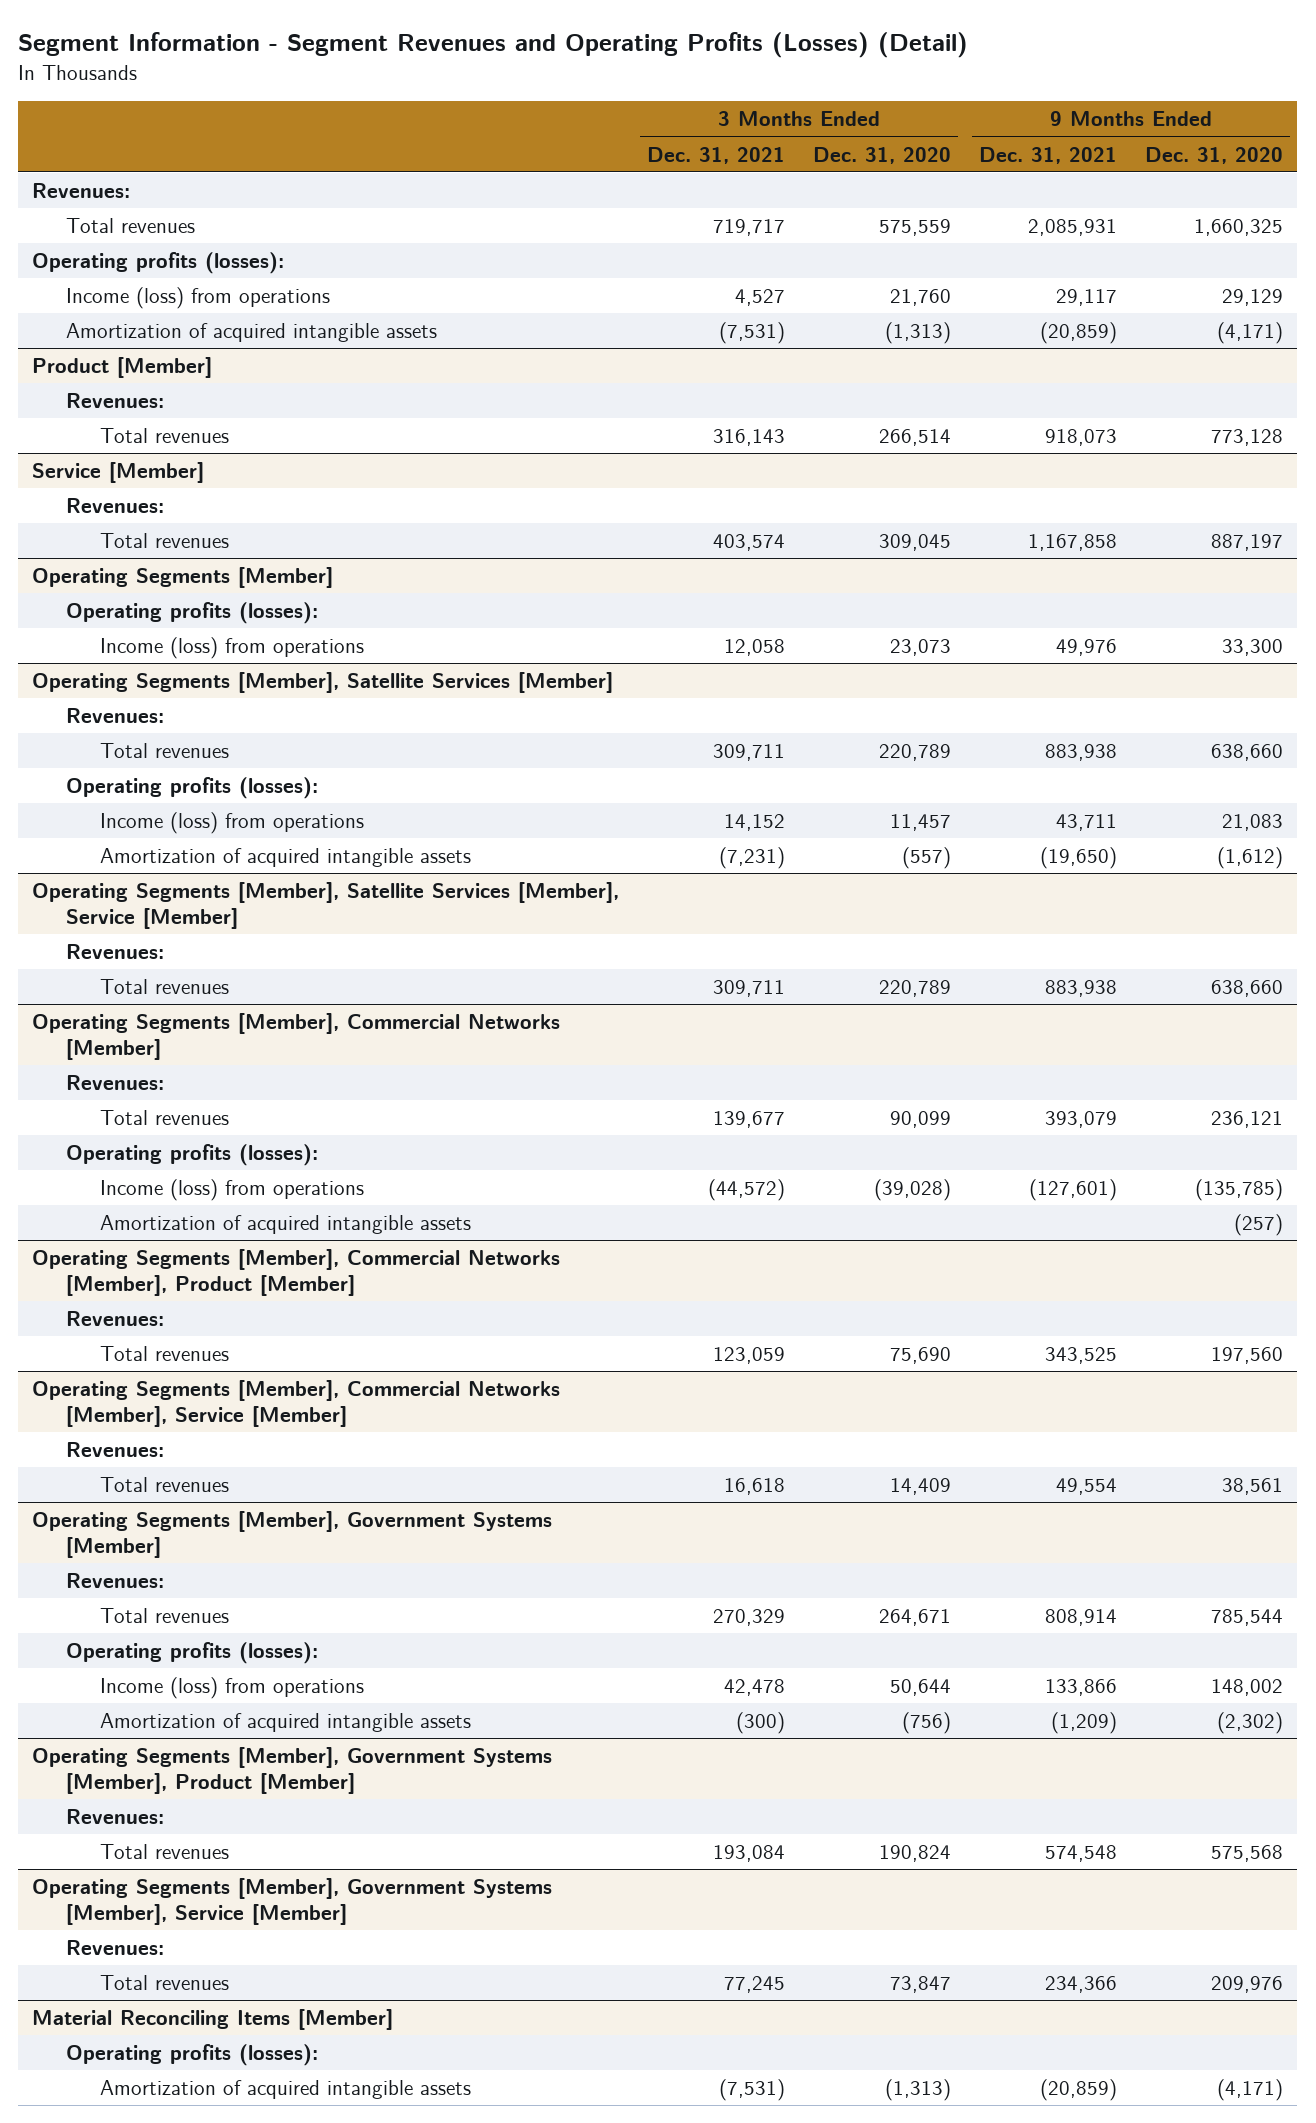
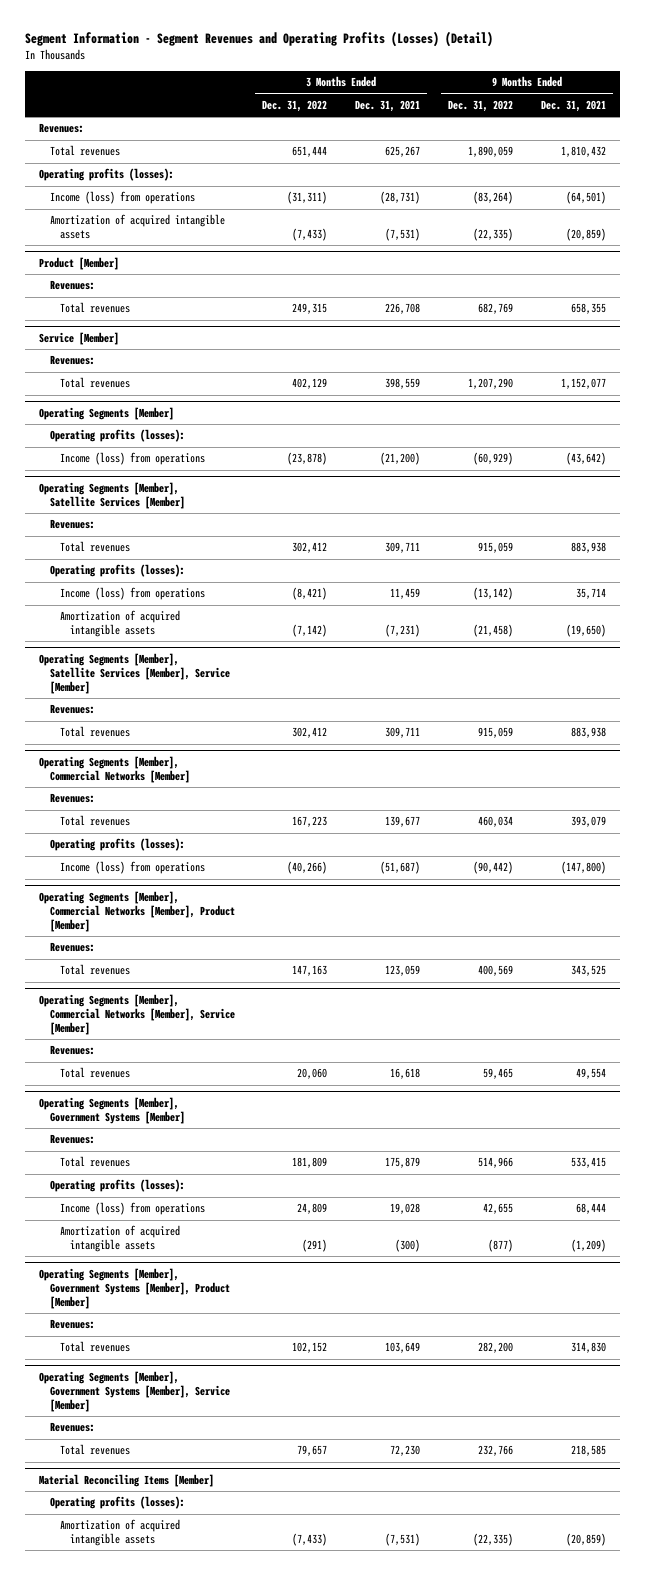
- | 3 Months Ended Dec. 31, 2021 | 3 Months Ended Dec. 31, 2020 | 9 Months Ended Dec. 31, 2021 | 9 Months Ended Dec. 31, 2020
+ | 3 Months Ended Dec. 31, 2022 | 3 Months Ended Dec. 31, 2021 | 9 Months Ended Dec. 31, 2022 | 9 Months Ended Dec. 31, 2021
- Total revenues | 719,717 | 575,559 | 2,085,931 | 1,660,325
+ Total revenues | 651,444 | 625,267 | 1,890,059 | 1,810,432
- Income (loss) from operations | 4,527 | 21,760 | 29,117 | 29,129
+ Income (loss) from operations | (31,311) | (28,731) | (83,264) | (64,501)
@ Product [Member]
- Total revenues | 316,143 | 266,514 | 918,073 | 773,128
+ Total revenues | 249,315 | 226,708 | 682,769 | 658,355
@ Service [Member]
- Total revenues | 403,574 | 309,045 | 1,167,858 | 887,197
+ Total revenues | 402,129 | 398,559 | 1,207,290 | 1,152,077
@ Operating Segments [Member]
- Income (loss) from operations | 12,058 | 23,073 | 49,976 | 33,300
+ Income (loss) from operations | (23,878) | (21,200) | (60,929) | (43,642)
@ Operating Segments [Member], Satellite Services [Member]
- Income (loss) from operations | 14,152 | 11,457 | 43,711 | 21,083
+ Income (loss) from operations | (8,421) | 11,459 | (13,142) | 35,714
@ Operating Segments [Member], Commercial Networks [Member]
- Income (loss) from operations | (44,572) | (39,028) | (127,601) | (135,785)
- Amortization of acquired intangible assets | | | | (257)
+ Income (loss) from operations | (40,266) | (51,687) | (90,442) | (147,800)
@ Operating Segments [Member], Government Systems [Member]
- Total revenues | 270,329 | 264,671 | 808,914 | 785,544
+ Total revenues | 181,809 | 175,879 | 514,966 | 533,415
- Income (loss) from operations | 42,478 | 50,644 | 133,866 | 148,002
+ Income (loss) from operations | 24,809 | 19,028 | 42,655 | 68,444
@ Operating Segments [Member], Government Systems [Member], Product [Member]
- Total revenues | 193,084 | 190,824 | 574,548 | 575,568
+ Total revenues | 102,152 | 103,649 | 282,200 | 314,830
@ Operating Segments [Member], Government Systems [Member], Service [Member]
- Total revenues | 77,245 | 73,847 | 234,366 | 209,976
+ Total revenues | 79,657 | 72,230 | 232,766 | 218,585

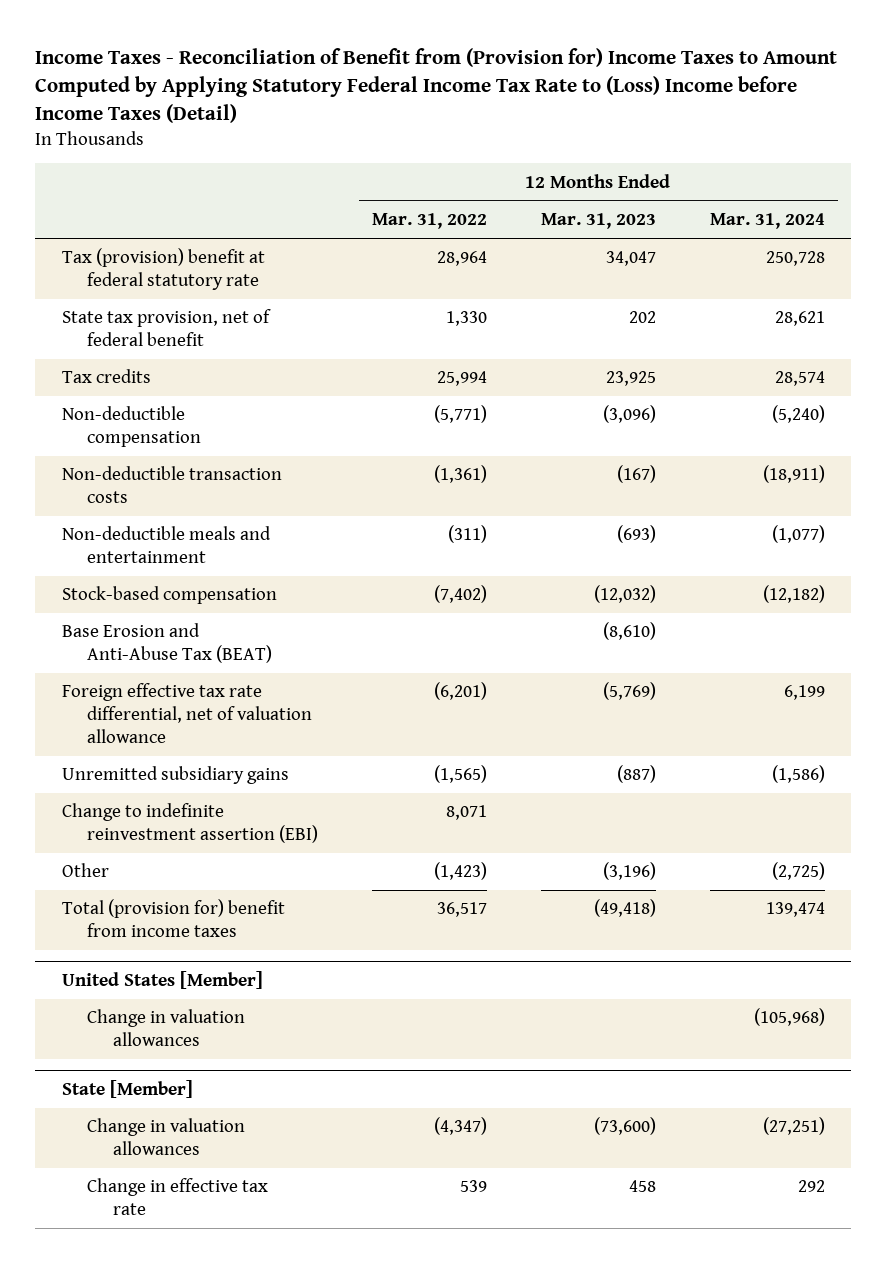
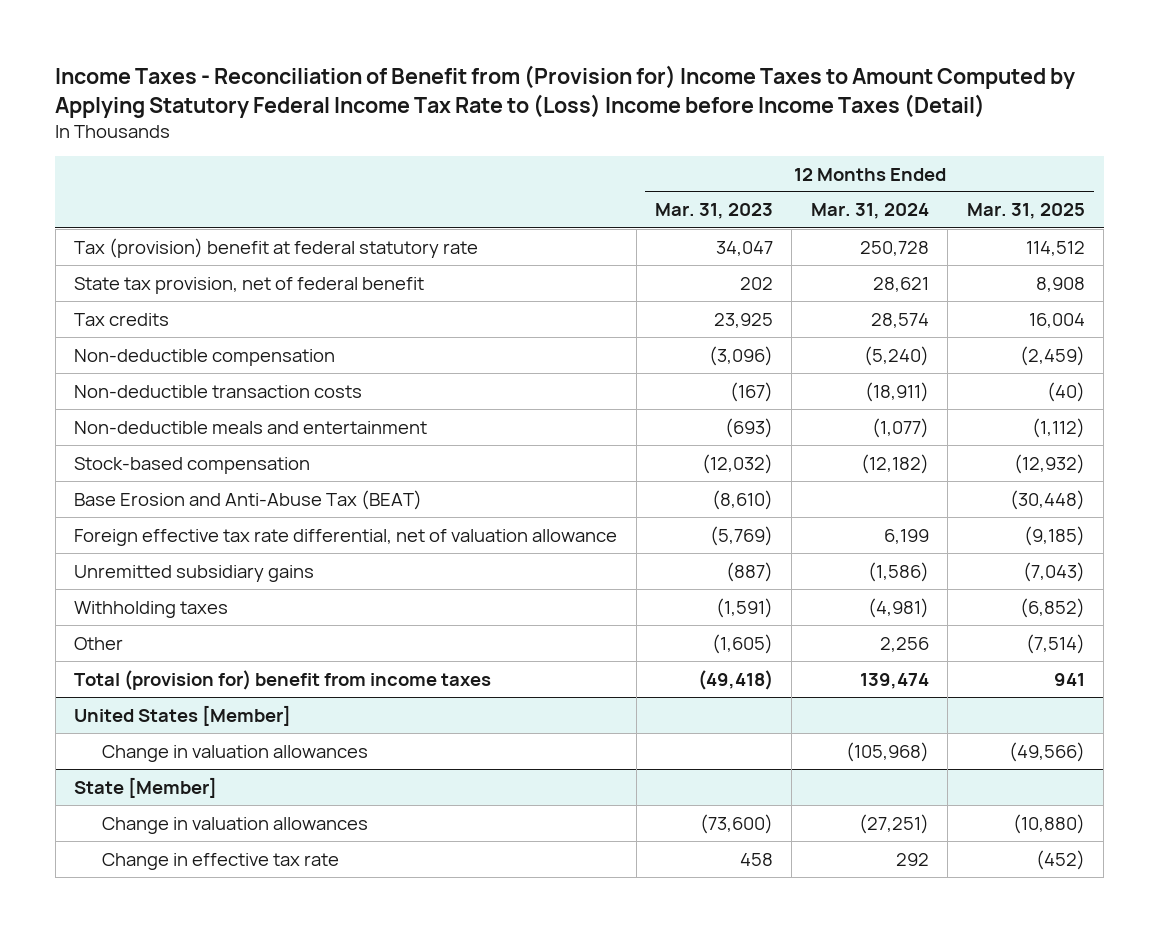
- | 12 Months Ended Mar. 31, 2022 | 12 Months Ended Mar. 31, 2023 | 12 Months Ended Mar. 31, 2024
+ | 12 Months Ended Mar. 31, 2023 | 12 Months Ended Mar. 31, 2024 | 12 Months Ended Mar. 31, 2025
- Change to indefinite reinvestment assertion (EBI) | 8,071 | |
- Other | (1,423) | (3,196) | (2,725)
+ Withholding taxes | (1,591) | (4,981) | (6,852)
+ Other | (1,605) | 2,256 | (7,514)

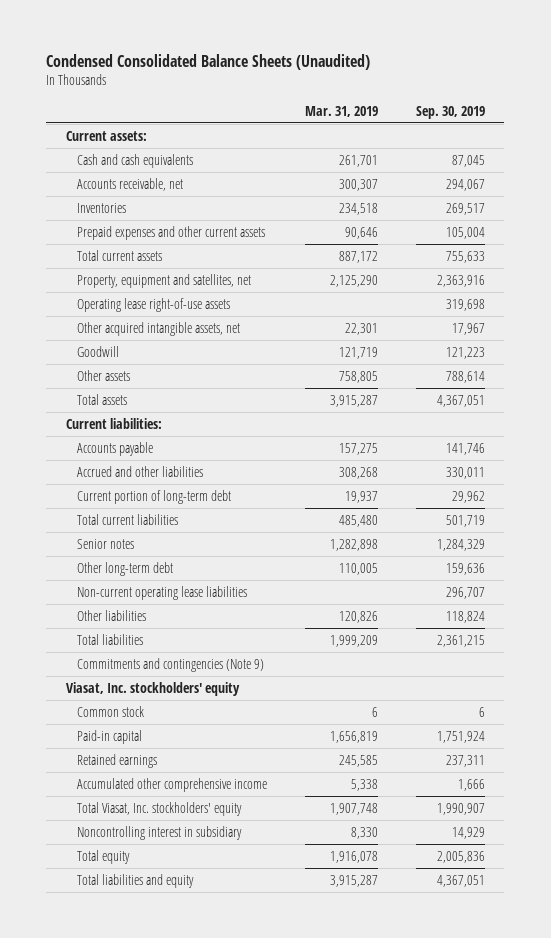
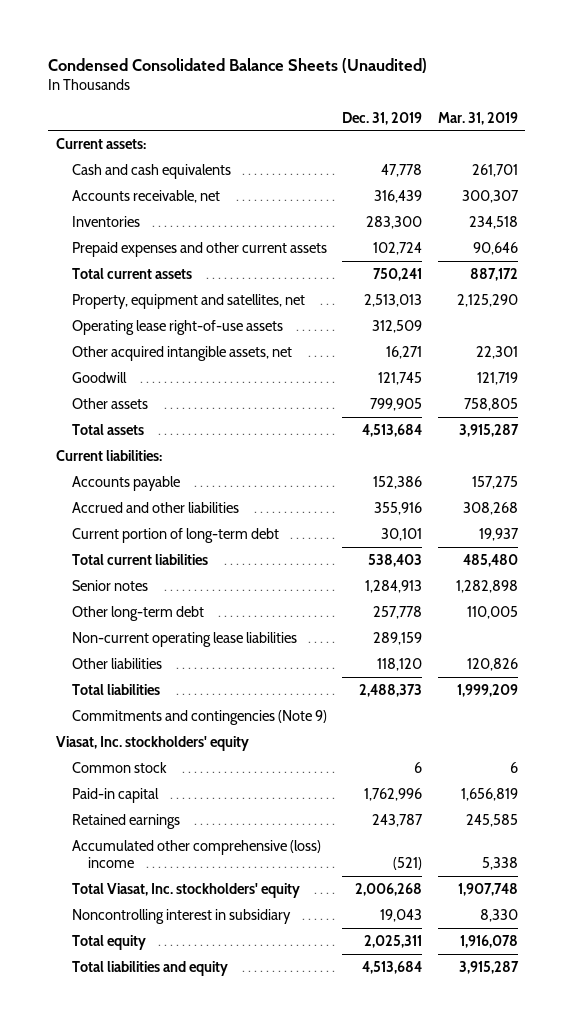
- | Mar. 31, 2019 | Sep. 30, 2019
+ | Dec. 31, 2019 | Mar. 31, 2019
- Accumulated other comprehensive income | 5,338 | 1,666
+ Accumulated other comprehensive (loss) income | (521) | 5,338

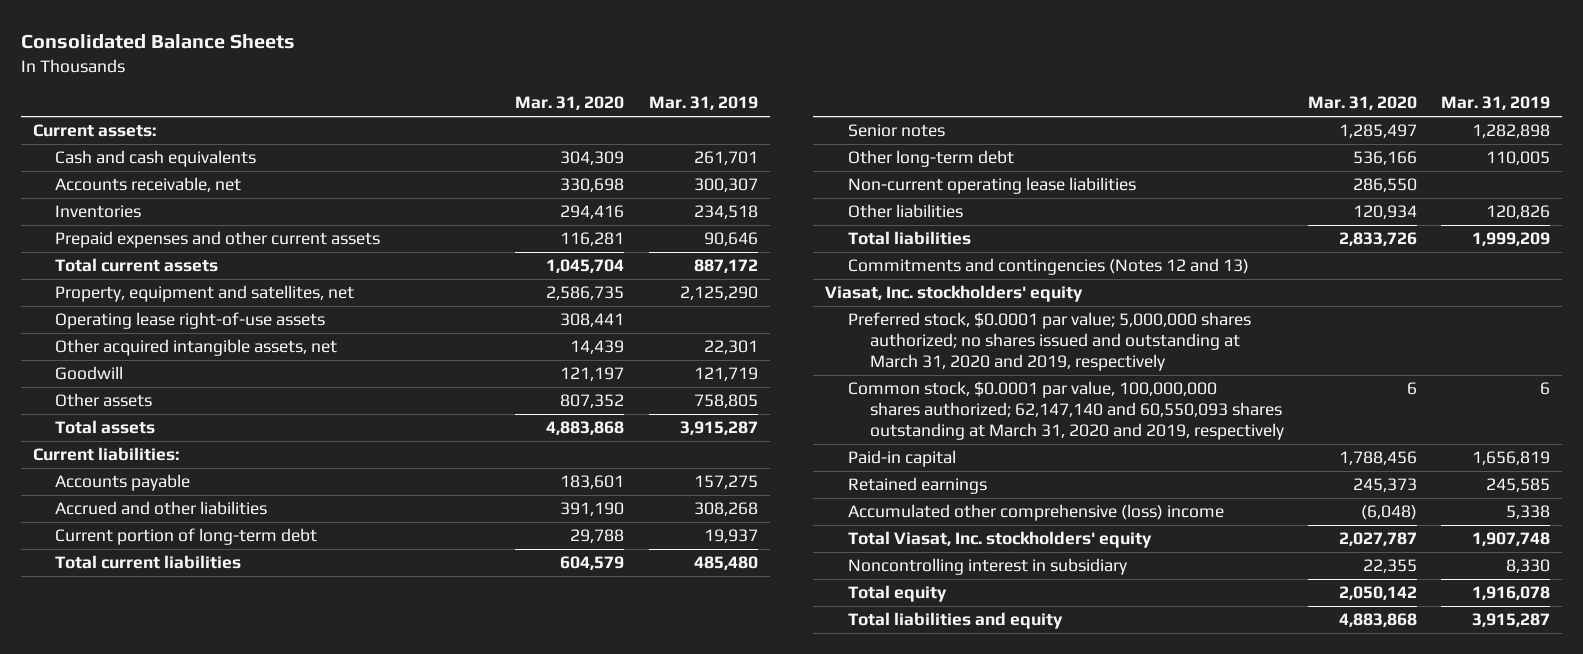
- Condensed Consolidated Balance Sheets (Unaudited)
+ Consolidated Balance Sheets
- | Dec. 31, 2019 | Mar. 31, 2019
+ | Mar. 31, 2020 | Mar. 31, 2019
- Commitments and contingencies (Note 9)
+ Commitments and contingencies (Notes 12 and 13)
- Common stock | 6 | 6
+ Preferred stock, $0.0001 par value; 5,000,000 shares authorized; no shares issued and outstanding at March 31, 2020 and 2019, respectively
+ Common stock, $0.0001 par value, 100,000,000 shares authorized; 62,147,140 and 60,550,093 shares outstanding at March 31, 2020 and 2019, respectively | 6 | 6

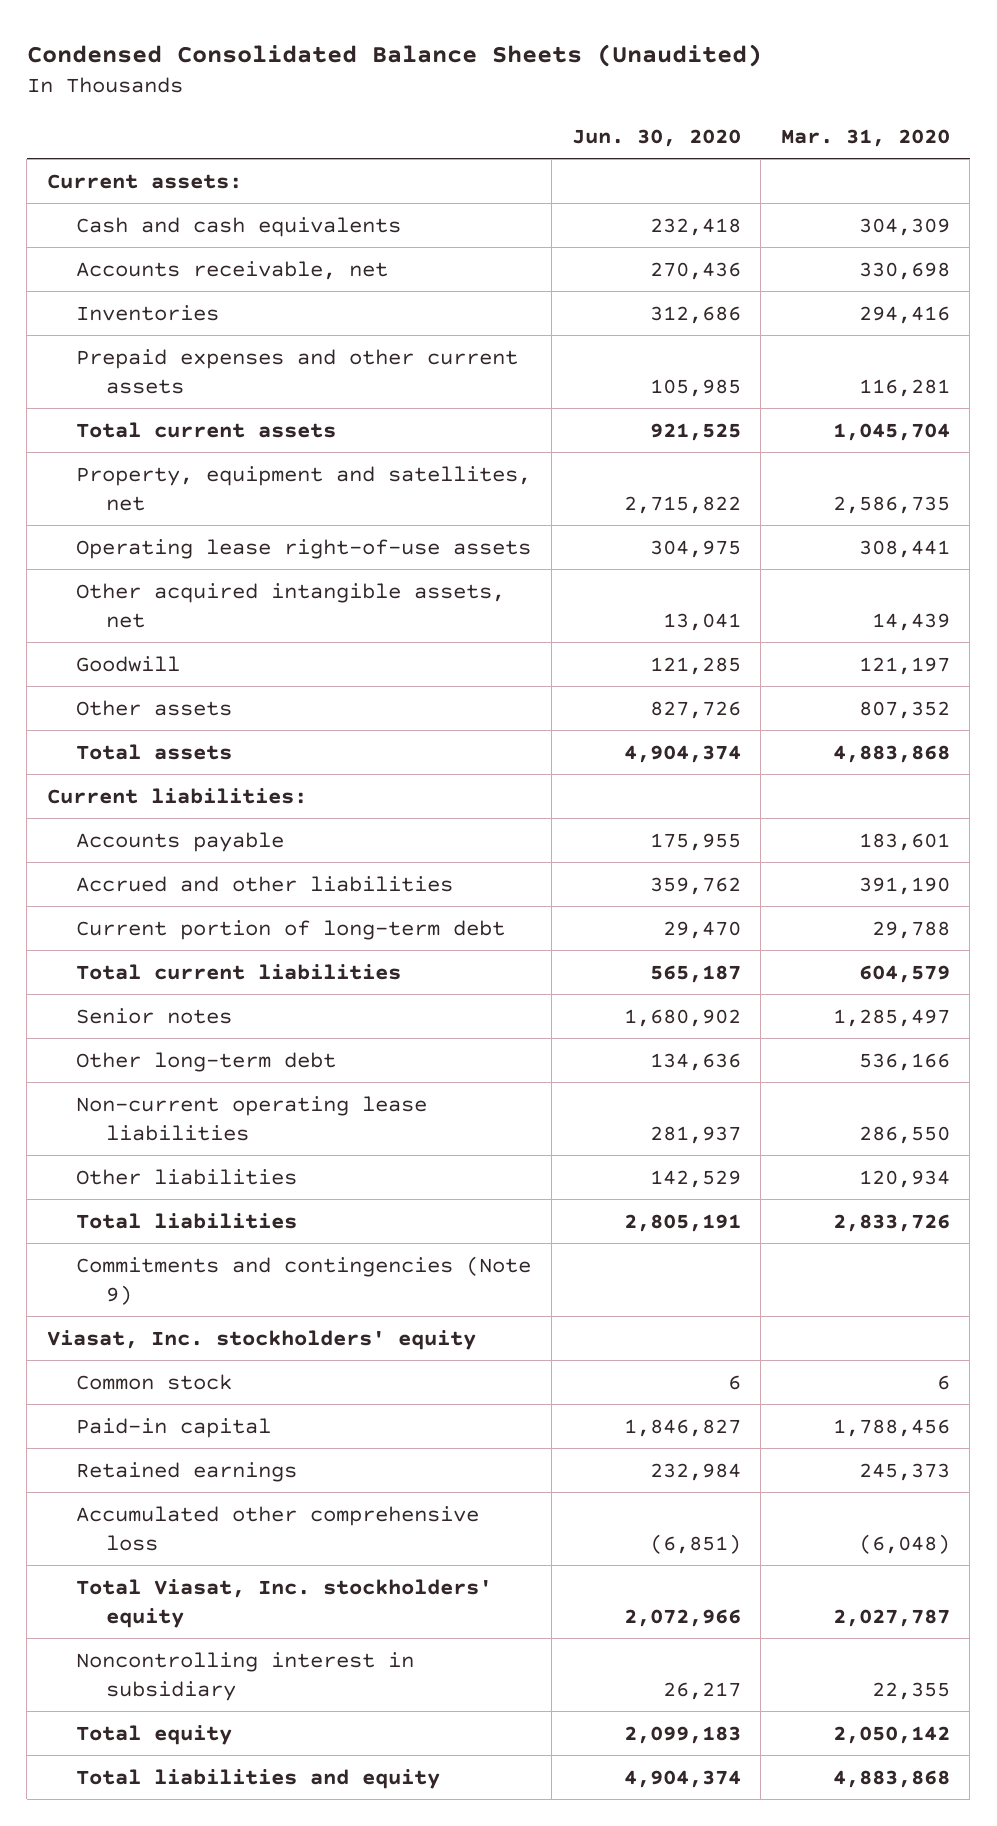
- Consolidated Balance Sheets
+ Condensed Consolidated Balance Sheets (Unaudited)
- | Mar. 31, 2020 | Mar. 31, 2019
+ | Jun. 30, 2020 | Mar. 31, 2020
- Commitments and contingencies (Notes 12 and 13)
+ Commitments and contingencies (Note 9)
- Preferred stock, $0.0001 par value; 5,000,000 shares authorized; no shares issued and outstanding at March 31, 2020 and 2019, respectively
- Common stock, $0.0001 par value, 100,000,000 shares authorized; 62,147,140 and 60,550,093 shares outstanding at March 31, 2020 and 2019, respectively | 6 | 6
+ Common stock | 6 | 6
- Accumulated other comprehensive (loss) income | (6,048) | 5,338
+ Accumulated other comprehensive loss | (6,851) | (6,048)

